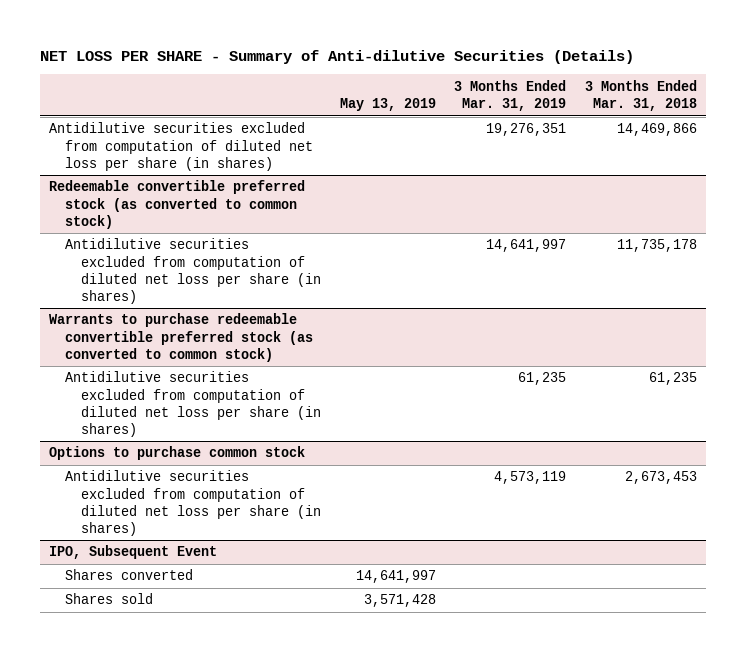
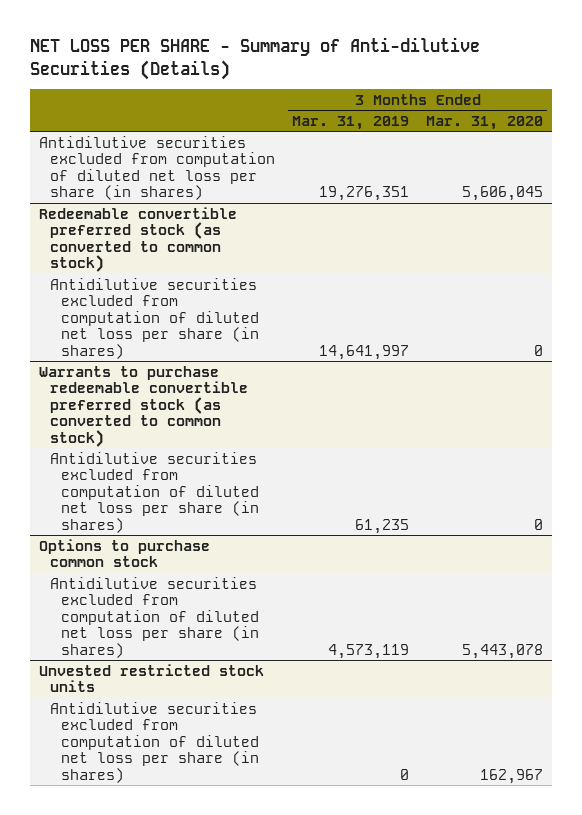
- | May 13, 2019 | 3 Months Ended Mar. 31, 2019 | 3 Months Ended Mar. 31, 2018
+ | 3 Months Ended Mar. 31, 2019 | 3 Months Ended Mar. 31, 2020
- IPO, Subsequent Event
- Shares converted | 14,641,997 | |
- Shares sold | 3,571,428 | |
+ Unvested restricted stock units
+ Antidilutive securities excluded from computation of diluted net loss per share (in shares) | 0 | 162,967

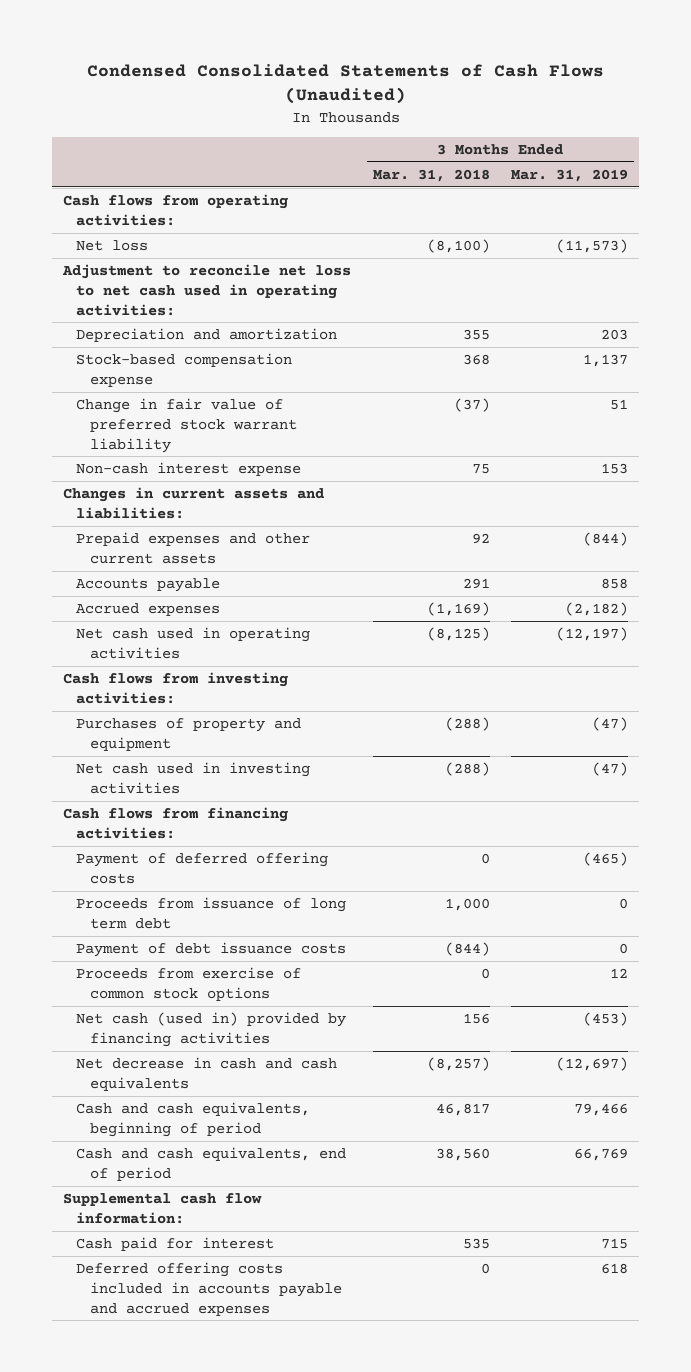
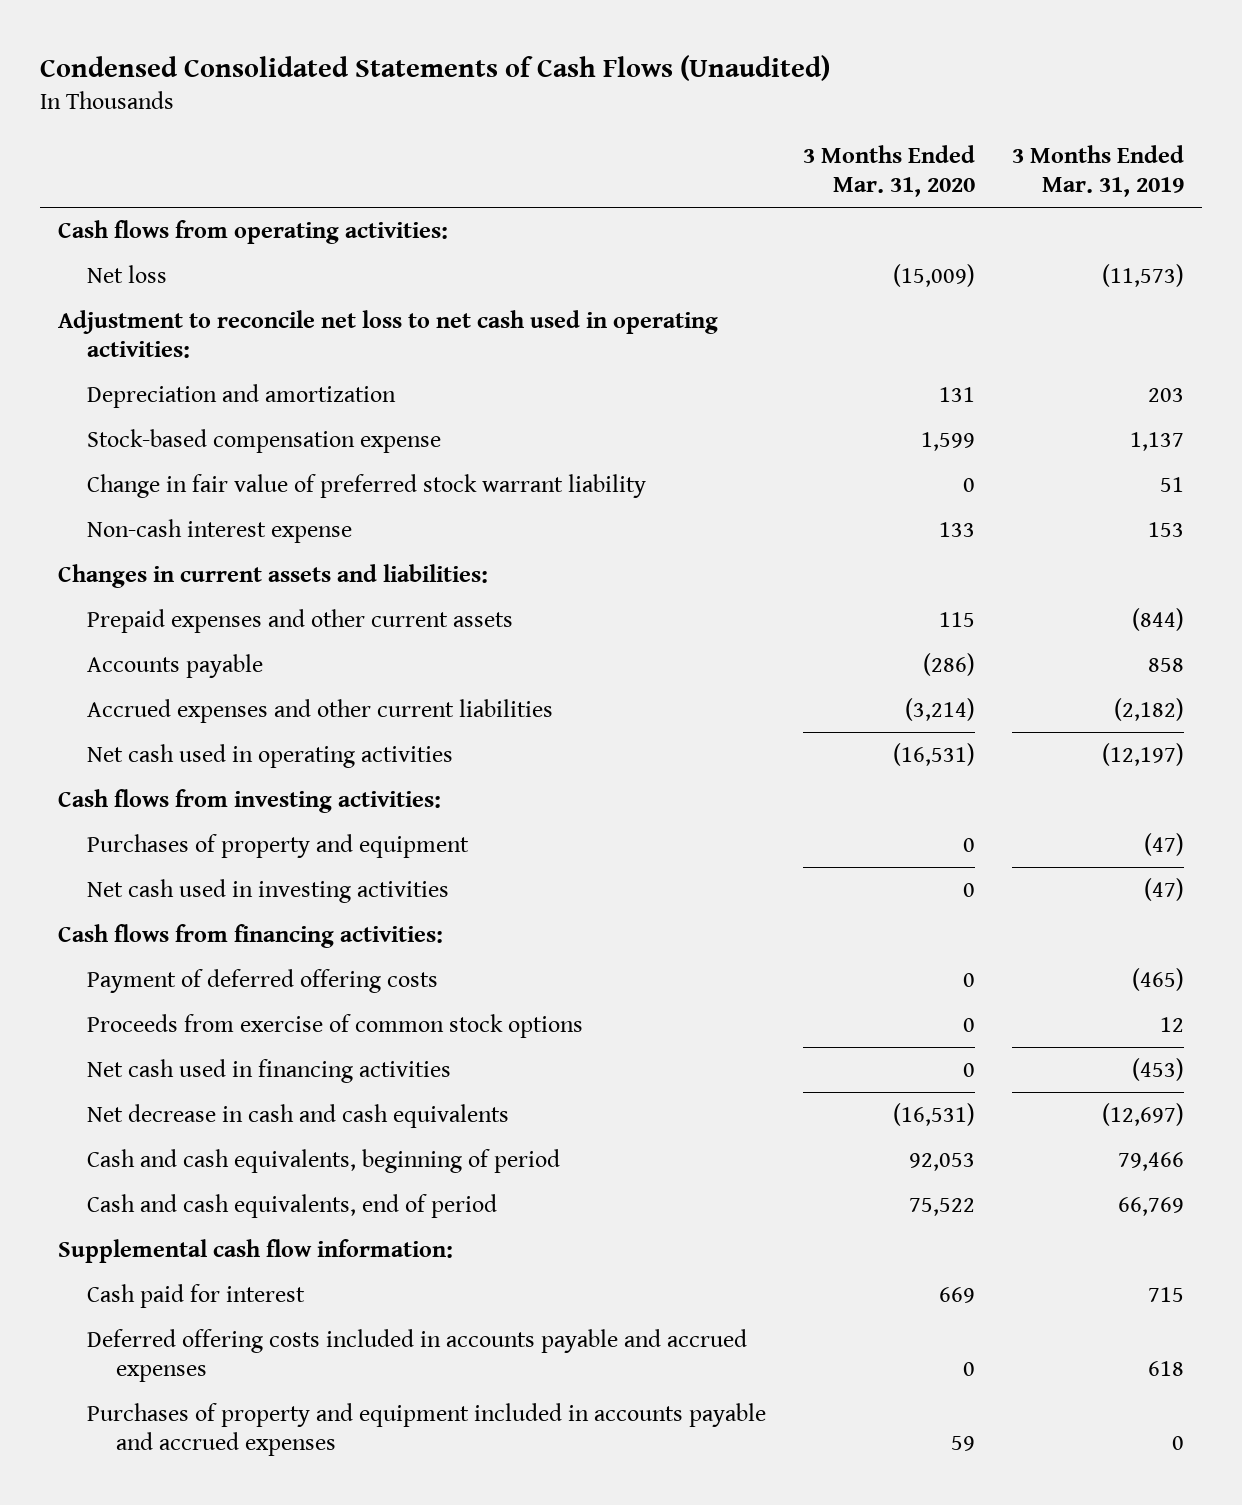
- | 3 Months Ended Mar. 31, 2018 | 3 Months Ended Mar. 31, 2019
+ | 3 Months Ended Mar. 31, 2020 | 3 Months Ended Mar. 31, 2019
- Accrued expenses | (1,169) | (2,182)
+ Accrued expenses and other current liabilities | (3,214) | (2,182)
- Proceeds from issuance of long term debt | 1,000 | 0
- Payment of debt issuance costs | (844) | 0
- Net cash (used in) provided by financing activities | 156 | (453)
+ Net cash used in financing activities | 0 | (453)
+ Purchases of property and equipment included in accounts payable and accrued expenses | 59 | 0

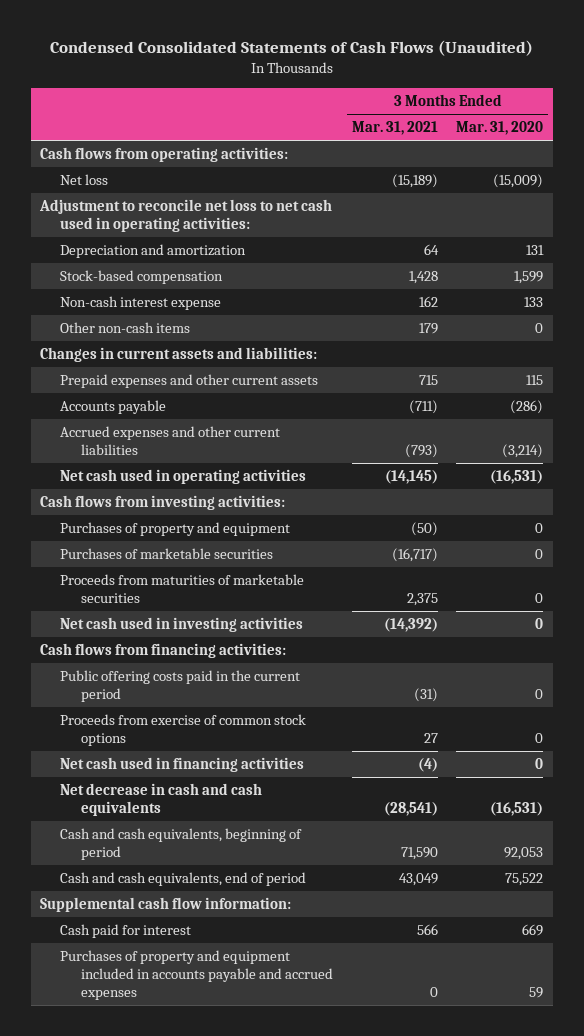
- | 3 Months Ended Mar. 31, 2020 | 3 Months Ended Mar. 31, 2019
+ | 3 Months Ended Mar. 31, 2021 | 3 Months Ended Mar. 31, 2020
- Stock-based compensation expense | 1,599 | 1,137
- Change in fair value of preferred stock warrant liability | 0 | 51
+ Stock-based compensation | 1,428 | 1,599
+ Other non-cash items | 179 | 0
+ Purchases of marketable securities | (16,717) | 0
+ Proceeds from maturities of marketable securities | 2,375 | 0
- Payment of deferred offering costs | 0 | (465)
+ Public offering costs paid in the current period | (31) | 0
- Deferred offering costs included in accounts payable and accrued expenses | 0 | 618

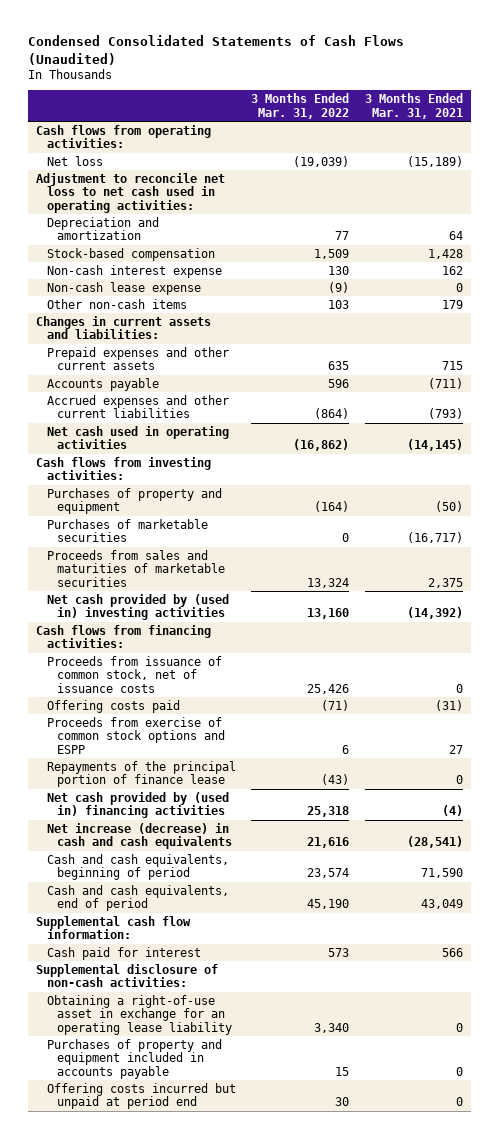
- | 3 Months Ended Mar. 31, 2021 | 3 Months Ended Mar. 31, 2020
+ | 3 Months Ended Mar. 31, 2022 | 3 Months Ended Mar. 31, 2021
+ Non-cash lease expense | (9) | 0
- Proceeds from maturities of marketable securities | 2,375 | 0
- Net cash used in investing activities | (14,392) | 0
+ Proceeds from sales and maturities of marketable securities | 13,324 | 2,375
+ Net cash provided by (used in) investing activities | 13,160 | (14,392)
- Public offering costs paid in the current period | (31) | 0
- Proceeds from exercise of common stock options | 27 | 0
- Net cash used in financing activities | (4) | 0
- Net decrease in cash and cash equivalents | (28,541) | (16,531)
+ Proceeds from issuance of common stock, net of issuance costs | 25,426 | 0
+ Offering costs paid | (71) | (31)
+ Proceeds from exercise of common stock options and ESPP | 6 | 27
+ Repayments of the principal portion of finance lease | (43) | 0
+ Net cash provided by (used in) financing activities | 25,318 | (4)
+ Net increase (decrease) in cash and cash equivalents | 21,616 | (28,541)
- Purchases of property and equipment included in accounts payable and accrued expenses | 0 | 59
+ Supplemental disclosure of non-cash activities:
+ Obtaining a right-of-use asset in exchange for an operating lease liability | 3,340 | 0
+ Purchases of property and equipment included in accounts payable | 15 | 0
+ Offering costs incurred but unpaid at period end | 30 | 0

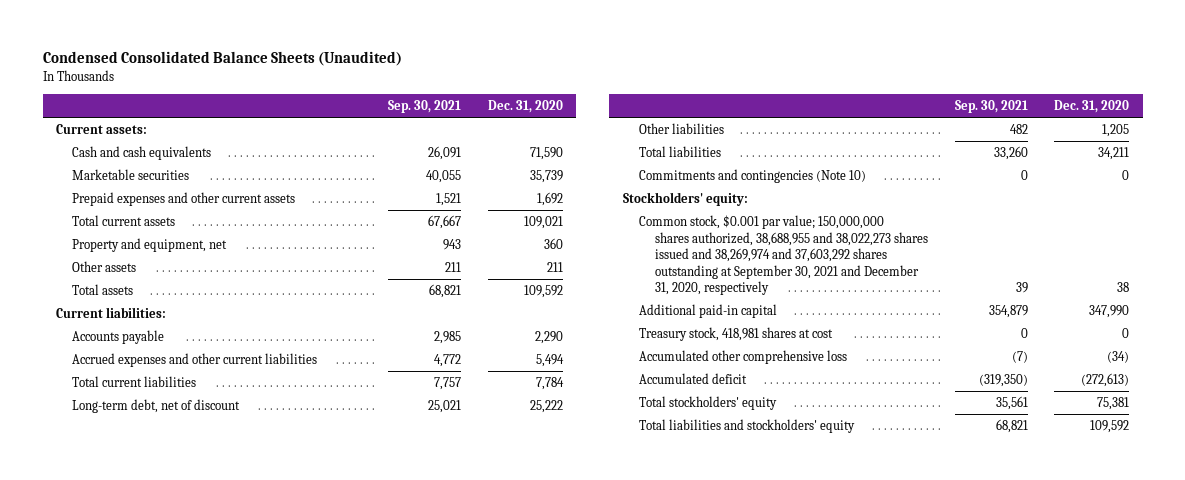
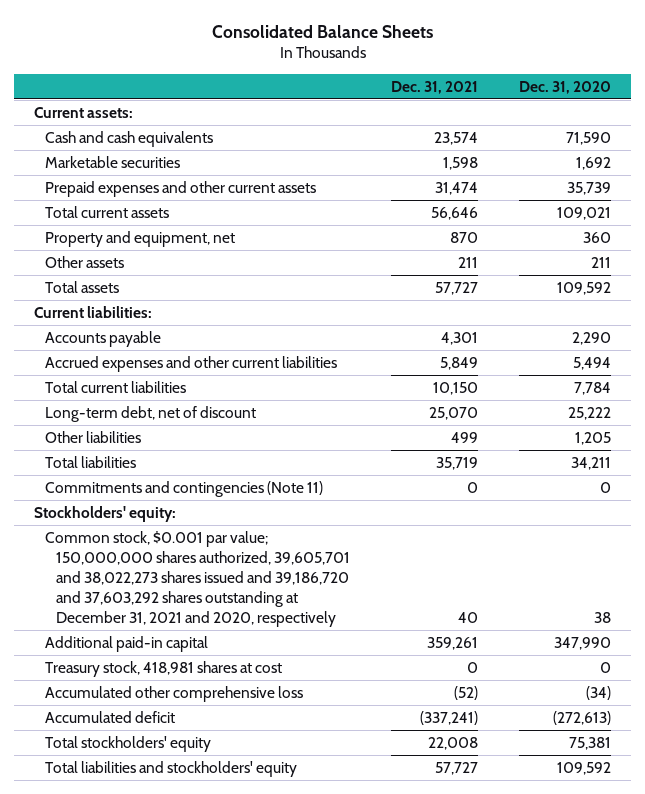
- Condensed Consolidated Balance Sheets (Unaudited)
+ Consolidated Balance Sheets
- | Sep. 30, 2021 | Dec. 31, 2020
+ | Dec. 31, 2021 | Dec. 31, 2020
- Marketable securities | 40,055 | 35,739
- Prepaid expenses and other current assets | 1,521 | 1,692
+ Marketable securities | 1,598 | 1,692
+ Prepaid expenses and other current assets | 31,474 | 35,739
- Commitments and contingencies (Note 10) | 0 | 0
+ Commitments and contingencies (Note 11) | 0 | 0
- Common stock, $0.001 par value; 150,000,000 shares authorized, 38,688,955 and 38,022,273 shares issued and 38,269,974 and 37,603,292 shares outstanding at September 30, 2021 and December 31, 2020, respectively | 39 | 38
+ Common stock, $0.001 par value; 150,000,000 shares authorized, 39,605,701 and 38,022,273 shares issued and 39,186,720 and 37,603,292 shares outstanding at December 31, 2021 and 2020, respectively | 40 | 38

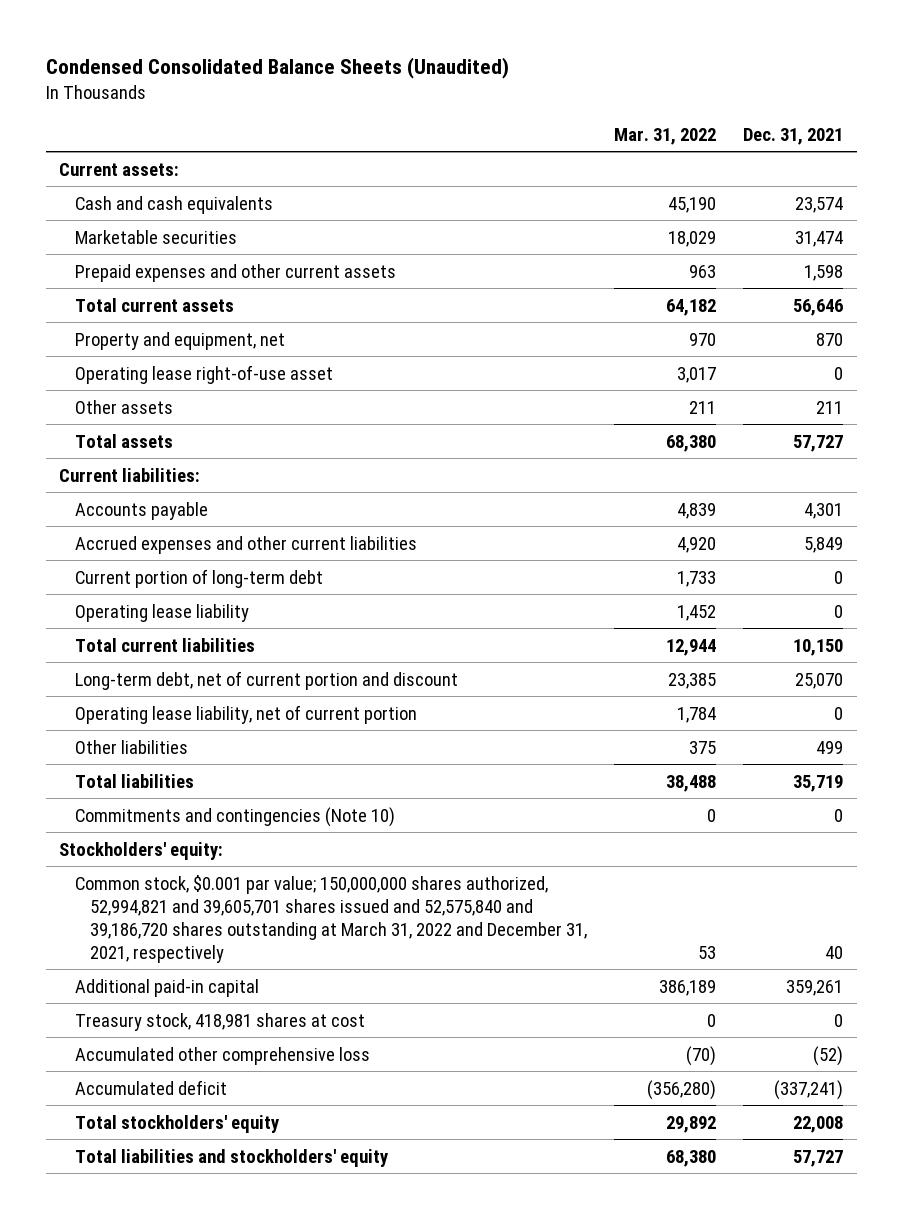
- Consolidated Balance Sheets
+ Condensed Consolidated Balance Sheets (Unaudited)
- | Dec. 31, 2021 | Dec. 31, 2020
+ | Mar. 31, 2022 | Dec. 31, 2021
- Marketable securities | 1,598 | 1,692
- Prepaid expenses and other current assets | 31,474 | 35,739
+ Marketable securities | 18,029 | 31,474
+ Prepaid expenses and other current assets | 963 | 1,598
+ Operating lease right-of-use asset | 3,017 | 0
+ Current portion of long-term debt | 1,733 | 0
+ Operating lease liability | 1,452 | 0
- Long-term debt, net of discount | 25,070 | 25,222
+ Long-term debt, net of current portion and discount | 23,385 | 25,070
+ Operating lease liability, net of current portion | 1,784 | 0
- Commitments and contingencies (Note 11) | 0 | 0
+ Commitments and contingencies (Note 10) | 0 | 0
- Common stock, $0.001 par value; 150,000,000 shares authorized, 39,605,701 and 38,022,273 shares issued and 39,186,720 and 37,603,292 shares outstanding at December 31, 2021 and 2020, respectively | 40 | 38
+ Common stock, $0.001 par value; 150,000,000 shares authorized, 52,994,821 and 39,605,701 shares issued and 52,575,840 and 39,186,720 shares outstanding at March 31, 2022 and December 31, 2021, respectively | 53 | 40

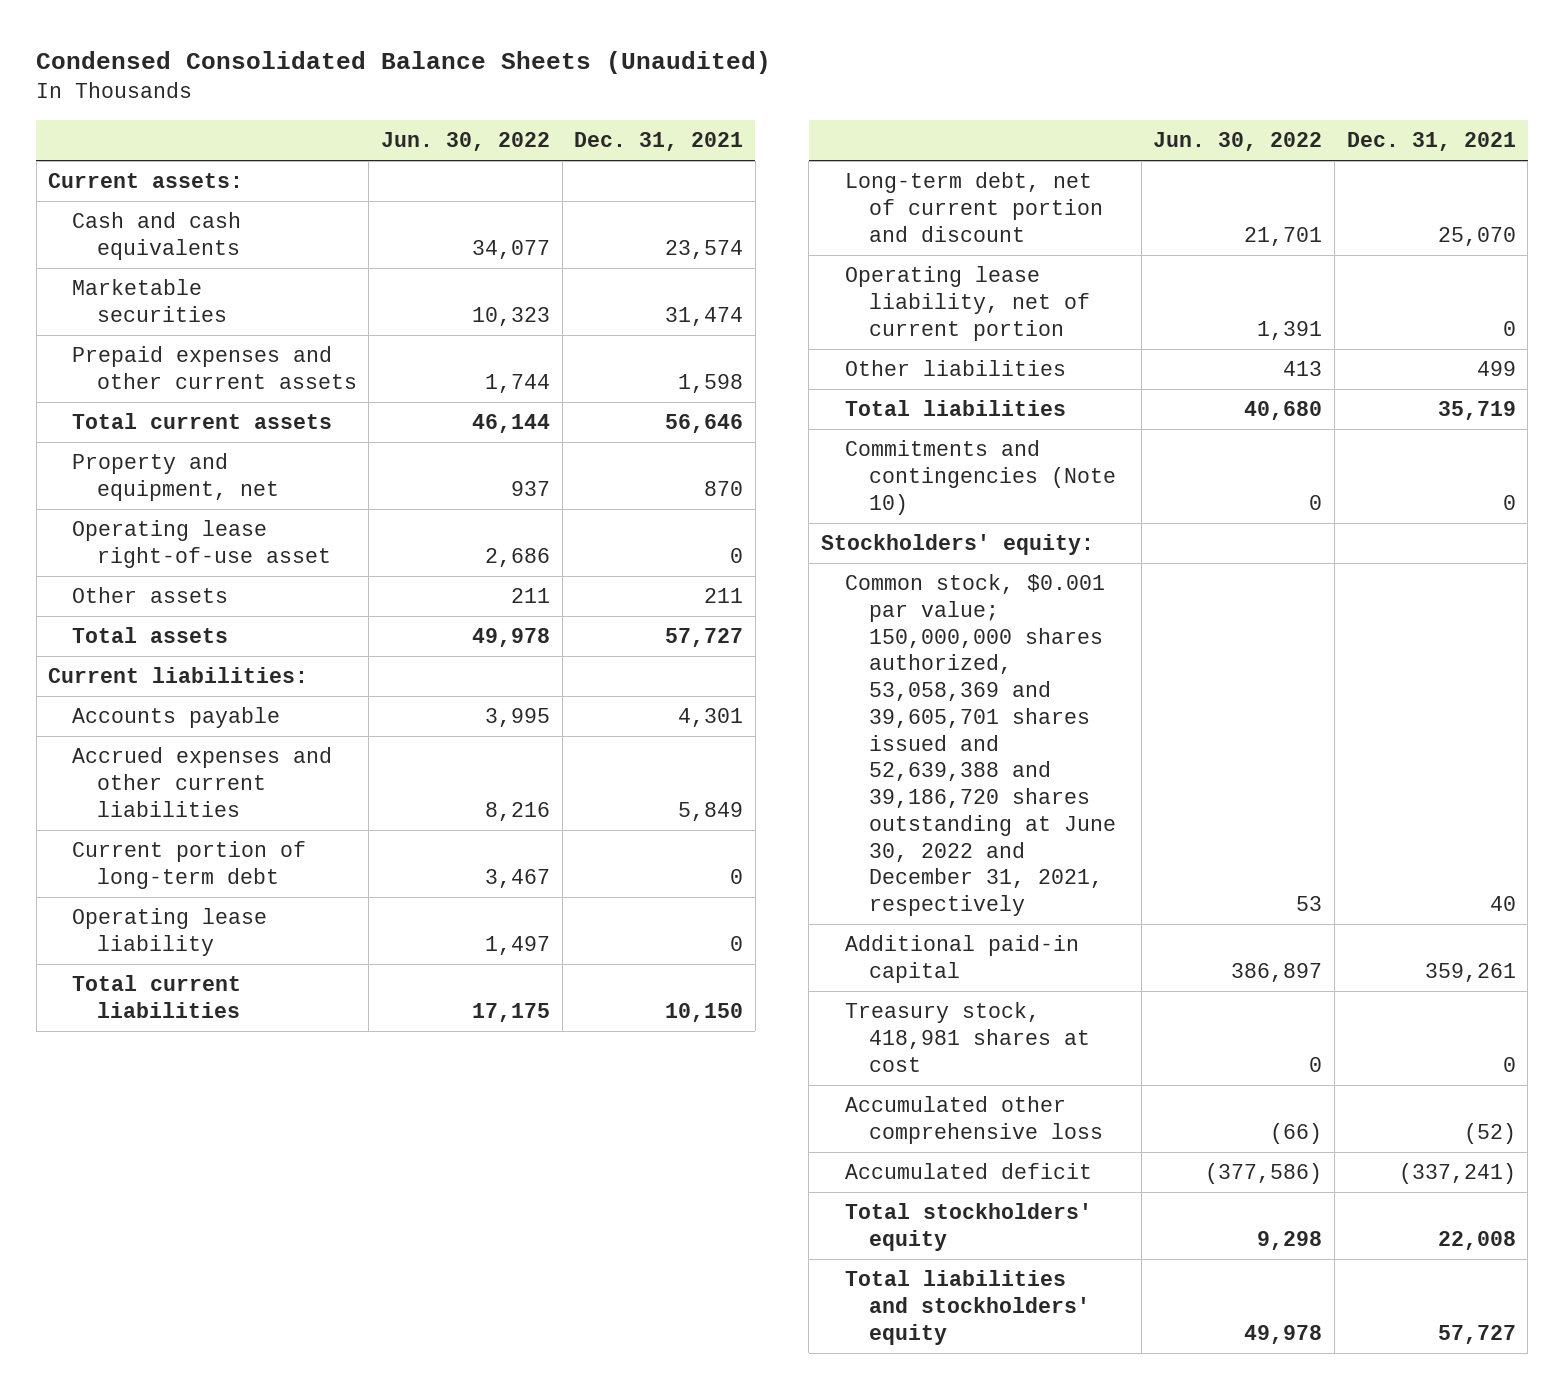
- | Mar. 31, 2022 | Dec. 31, 2021
+ | Jun. 30, 2022 | Dec. 31, 2021
- Common stock, $0.001 par value; 150,000,000 shares authorized, 52,994,821 and 39,605,701 shares issued and 52,575,840 and 39,186,720 shares outstanding at March 31, 2022 and December 31, 2021, respectively | 53 | 40
+ Common stock, $0.001 par value; 150,000,000 shares authorized, 53,058,369 and 39,605,701 shares issued and 52,639,388 and 39,186,720 shares outstanding at June 30, 2022 and December 31, 2021, respectively | 53 | 40

